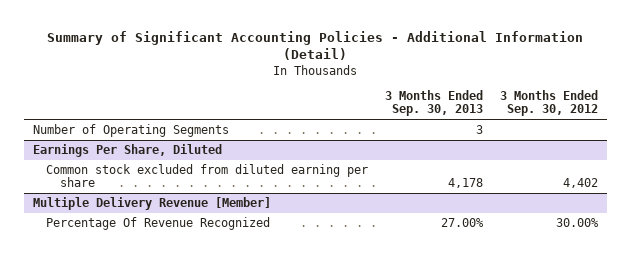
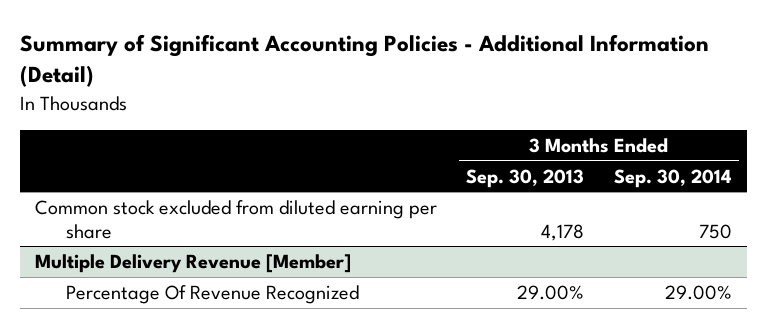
- | 3 Months Ended Sep. 30, 2013 | 3 Months Ended Sep. 30, 2012
+ | 3 Months Ended Sep. 30, 2013 | 3 Months Ended Sep. 30, 2014
- Number of Operating Segments | 3 |
- Earnings Per Share, Diluted
@ Multiple Delivery Revenue [Member]
- Percentage Of Revenue Recognized | 27.00% | 30.00%
+ Percentage Of Revenue Recognized | 29.00% | 29.00%

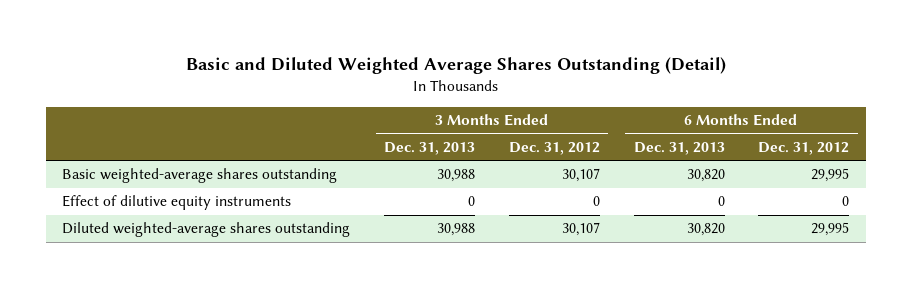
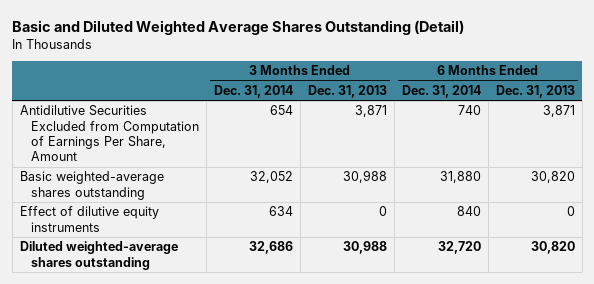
- | 3 Months Ended Dec. 31, 2013 | 3 Months Ended Dec. 31, 2012 | 6 Months Ended Dec. 31, 2013 | 6 Months Ended Dec. 31, 2012
+ | 3 Months Ended Dec. 31, 2014 | 3 Months Ended Dec. 31, 2013 | 6 Months Ended Dec. 31, 2014 | 6 Months Ended Dec. 31, 2013
+ Antidilutive Securities Excluded from Computation of Earnings Per Share, Amount | 654 | 3,871 | 740 | 3,871

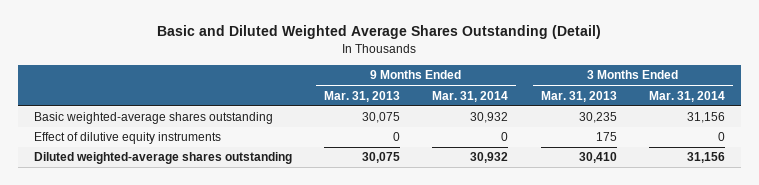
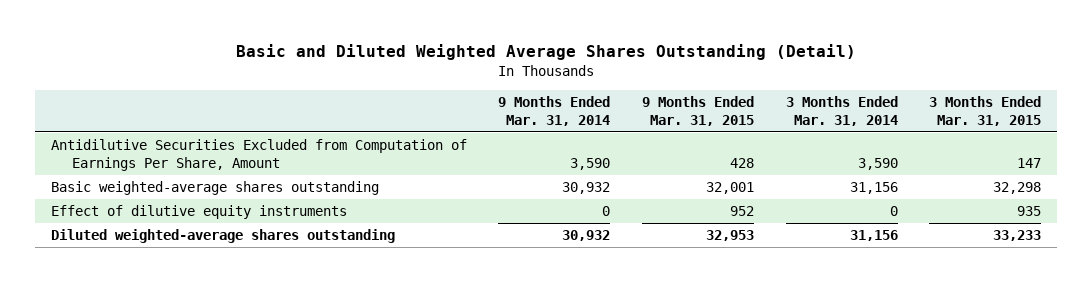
- | 9 Months Ended Mar. 31, 2013 | 9 Months Ended Mar. 31, 2014 | 3 Months Ended Mar. 31, 2013 | 3 Months Ended Mar. 31, 2014
+ | 9 Months Ended Mar. 31, 2014 | 9 Months Ended Mar. 31, 2015 | 3 Months Ended Mar. 31, 2014 | 3 Months Ended Mar. 31, 2015
+ Antidilutive Securities Excluded from Computation of Earnings Per Share, Amount | 3,590 | 428 | 3,590 | 147

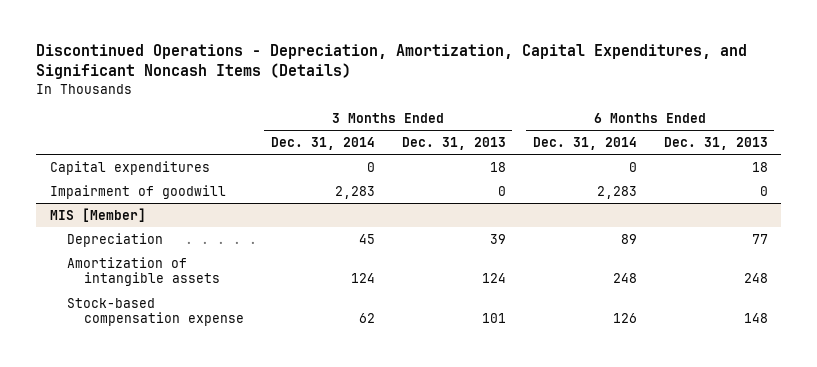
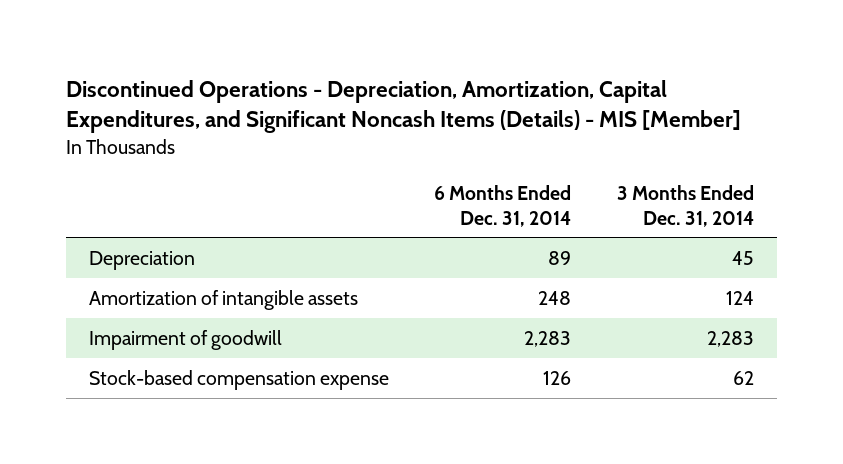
- Discontinued Operations - Depreciation, Amortization, Capital Expenditures, and Significant Noncash Items (Details)
+ Discontinued Operations - Depreciation, Amortization, Capital Expenditures, and Significant Noncash Items (Details) - MIS [Member]
- | 3 Months Ended Dec. 31, 2014 | 3 Months Ended Dec. 31, 2013 | 6 Months Ended Dec. 31, 2014 | 6 Months Ended Dec. 31, 2013
+ | 6 Months Ended Dec. 31, 2014 | 3 Months Ended Dec. 31, 2014
- Capital expenditures | 0 | 18 | 0 | 18
- MIS [Member]
moved down: Impairment of goodwill | 2,283 | 2,283

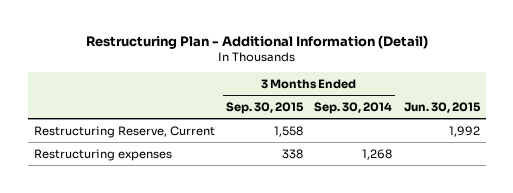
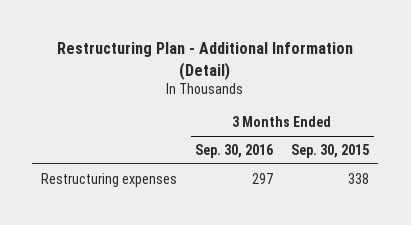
- | 3 Months Ended Sep. 30, 2015 | 3 Months Ended Sep. 30, 2014 | Jun. 30, 2015
+ | 3 Months Ended Sep. 30, 2016 | 3 Months Ended Sep. 30, 2015
- Restructuring Reserve, Current | 1,558 | | 1,992

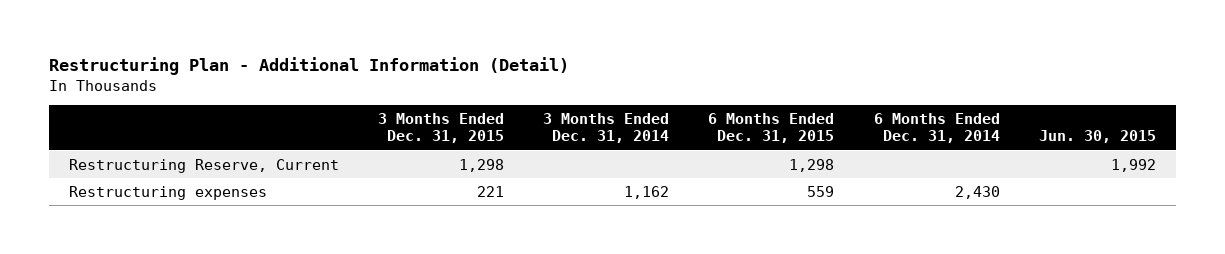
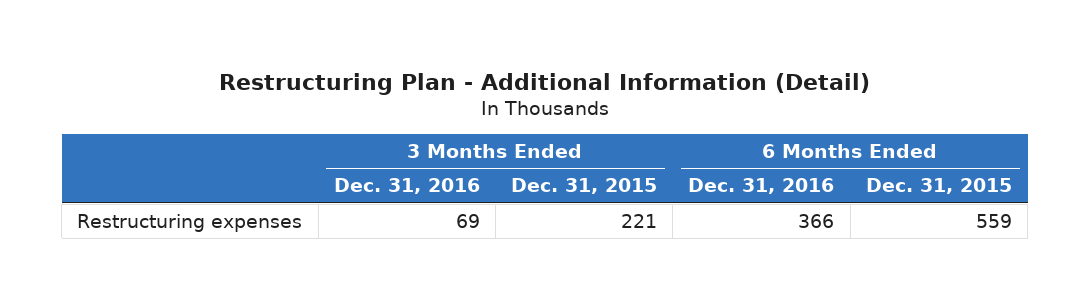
- | 3 Months Ended Dec. 31, 2015 | 3 Months Ended Dec. 31, 2014 | 6 Months Ended Dec. 31, 2015 | 6 Months Ended Dec. 31, 2014 | Jun. 30, 2015
+ | 3 Months Ended Dec. 31, 2016 | 3 Months Ended Dec. 31, 2015 | 6 Months Ended Dec. 31, 2016 | 6 Months Ended Dec. 31, 2015
- Restructuring Reserve, Current | 1,298 | | 1,298 | | 1,992

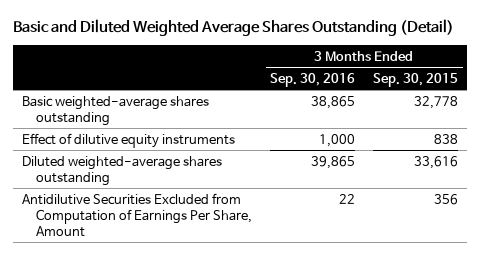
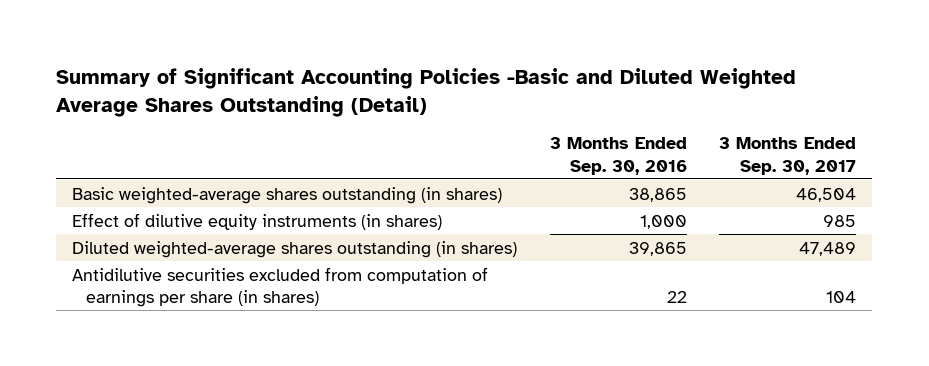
- Basic and Diluted Weighted Average Shares Outstanding (Detail)
+ Summary of Significant Accounting Policies -Basic and Diluted Weighted Average Shares Outstanding (Detail)
- | 3 Months Ended Sep. 30, 2016 | 3 Months Ended Sep. 30, 2015
+ | 3 Months Ended Sep. 30, 2016 | 3 Months Ended Sep. 30, 2017
- Basic weighted-average shares outstanding | 38,865 | 32,778
- Effect of dilutive equity instruments | 1,000 | 838
- Diluted weighted-average shares outstanding | 39,865 | 33,616
- Antidilutive Securities Excluded from Computation of Earnings Per Share, Amount | 22 | 356
+ Basic weighted-average shares outstanding (in shares) | 38,865 | 46,504
+ Effect of dilutive equity instruments (in shares) | 1,000 | 985
+ Diluted weighted-average shares outstanding (in shares) | 39,865 | 47,489
+ Antidilutive securities excluded from computation of earnings per share (in shares) | 22 | 104

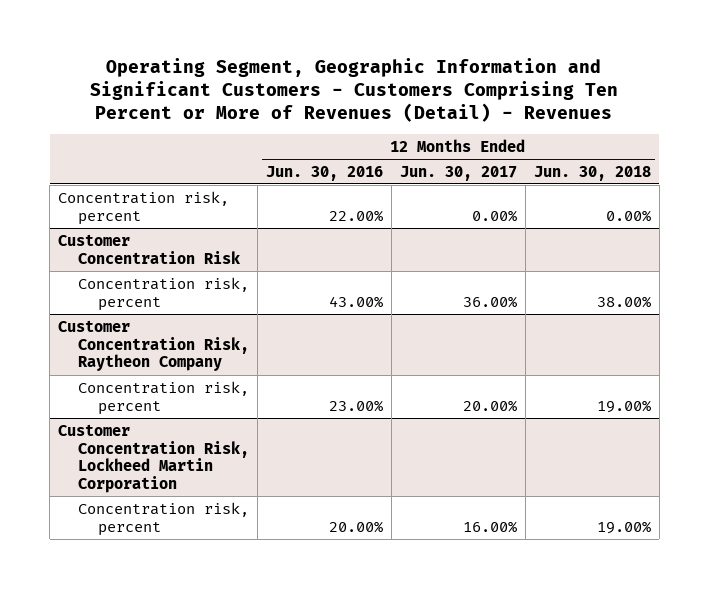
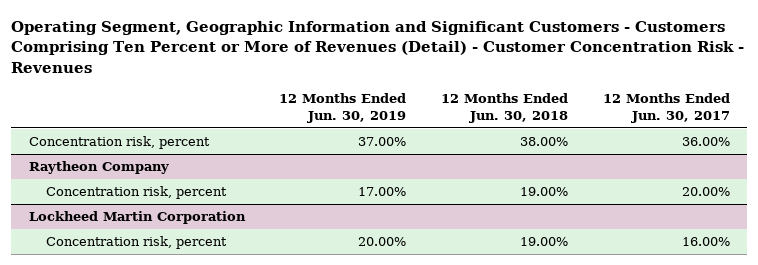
- Operating Segment, Geographic Information and Significant Customers - Customers Comprising Ten Percent or More of Revenues (Detail) - Revenues
+ Operating Segment, Geographic Information and Significant Customers - Customers Comprising Ten Percent or More of Revenues (Detail) - Customer Concentration Risk - Revenues
- | 12 Months Ended Jun. 30, 2016 | 12 Months Ended Jun. 30, 2017 | 12 Months Ended Jun. 30, 2018
+ | 12 Months Ended Jun. 30, 2019 | 12 Months Ended Jun. 30, 2018 | 12 Months Ended Jun. 30, 2017
- Concentration risk, percent | 22.00% | 0.00% | 0.00%
- Customer Concentration Risk
- Customer Concentration Risk, Raytheon Company
+ Raytheon Company
- Customer Concentration Risk, Lockheed Martin Corporation
+ Lockheed Martin Corporation

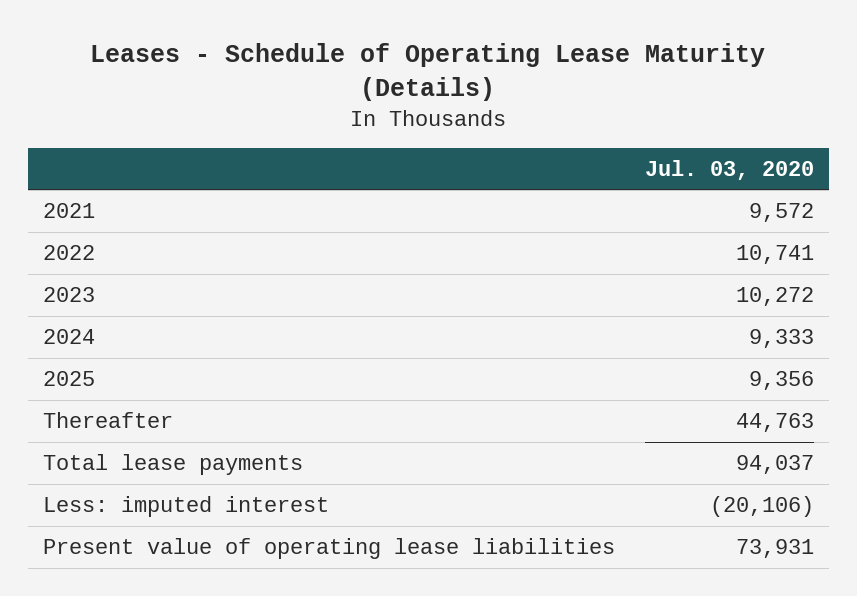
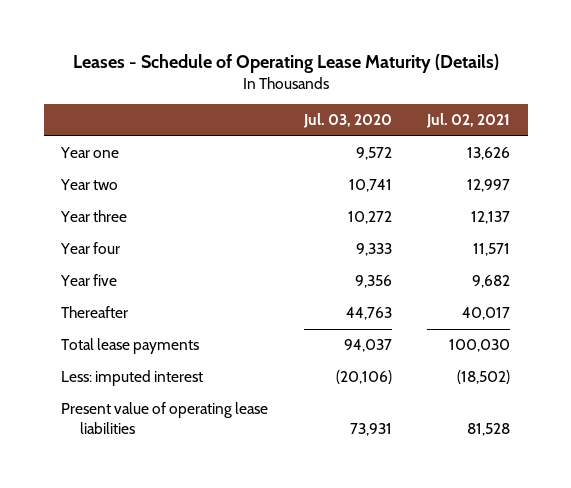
- | Jul. 03, 2020
+ | Jul. 03, 2020 | Jul. 02, 2021
- 2021 | 9,572
- 2022 | 10,741
- 2023 | 10,272
- 2024 | 9,333
- 2025 | 9,356
+ Year one | 9,572 | 13,626
+ Year two | 10,741 | 12,997
+ Year three | 10,272 | 12,137
+ Year four | 9,333 | 11,571
+ Year five | 9,356 | 9,682

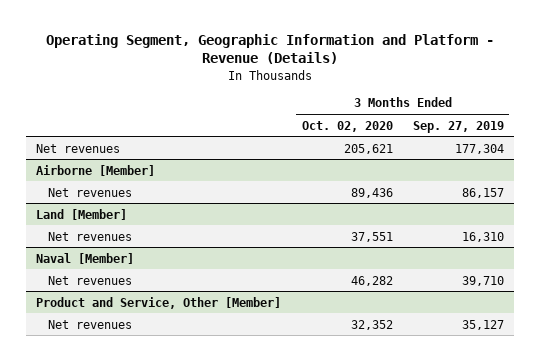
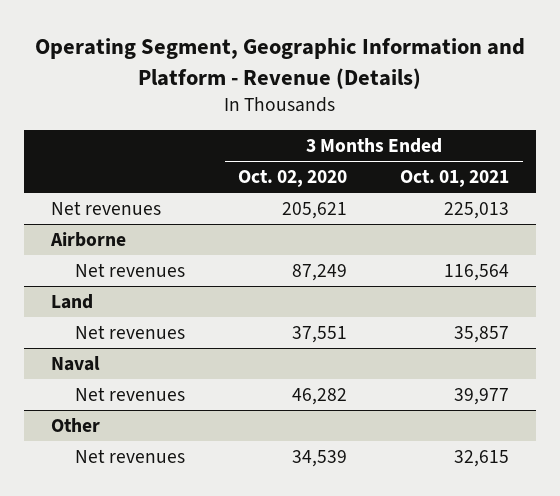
- | 3 Months Ended Oct. 02, 2020 | 3 Months Ended Sep. 27, 2019
+ | 3 Months Ended Oct. 02, 2020 | 3 Months Ended Oct. 01, 2021
- Airborne [Member]
- Net revenues | 89,436 | 86,157
- Land [Member]
+ Airborne
+ Net revenues | 87,249 | 116,564
+ Land
- Naval [Member]
+ Naval
- Product and Service, Other [Member]
- Net revenues | 32,352 | 35,127
+ Other
+ Net revenues | 34,539 | 32,615

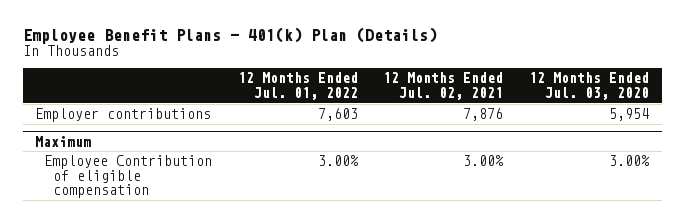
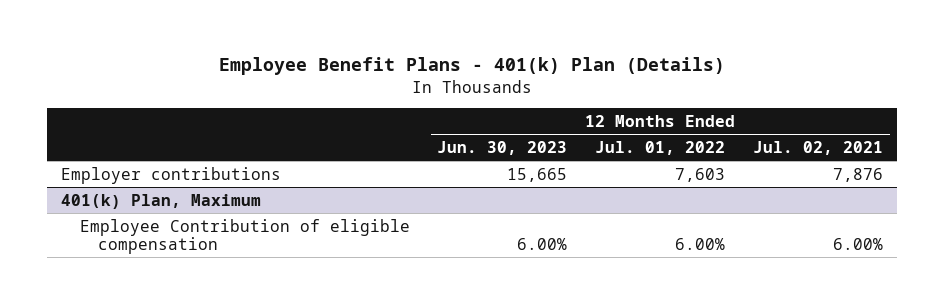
- | 12 Months Ended Jul. 01, 2022 | 12 Months Ended Jul. 02, 2021 | 12 Months Ended Jul. 03, 2020
+ | 12 Months Ended Jun. 30, 2023 | 12 Months Ended Jul. 01, 2022 | 12 Months Ended Jul. 02, 2021
- Maximum
- Employee Contribution of eligible compensation | 3.00% | 3.00% | 3.00%
+ 401(k) Plan, Maximum
+ Employee Contribution of eligible compensation | 6.00% | 6.00% | 6.00%

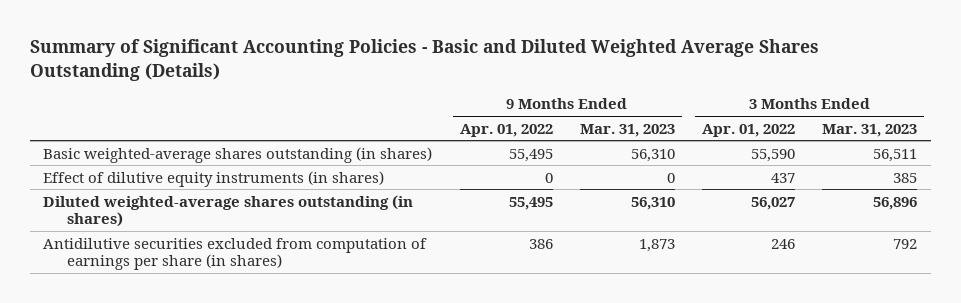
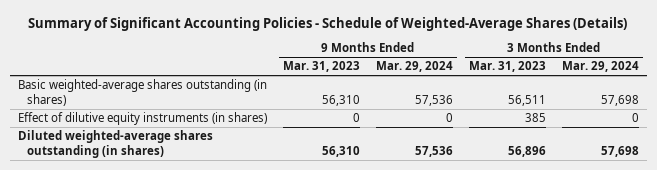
- Summary of Significant Accounting Policies - Basic and Diluted Weighted Average Shares Outstanding (Details)
+ Summary of Significant Accounting Policies - Schedule of Weighted-Average Shares (Details)
- | 9 Months Ended Apr. 01, 2022 | 9 Months Ended Mar. 31, 2023 | 3 Months Ended Apr. 01, 2022 | 3 Months Ended Mar. 31, 2023
+ | 9 Months Ended Mar. 31, 2023 | 9 Months Ended Mar. 29, 2024 | 3 Months Ended Mar. 31, 2023 | 3 Months Ended Mar. 29, 2024
- Antidilutive securities excluded from computation of earnings per share (in shares) | 386 | 1,873 | 246 | 792

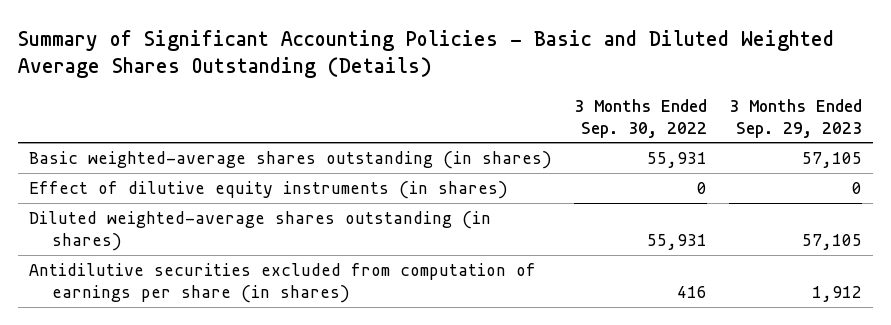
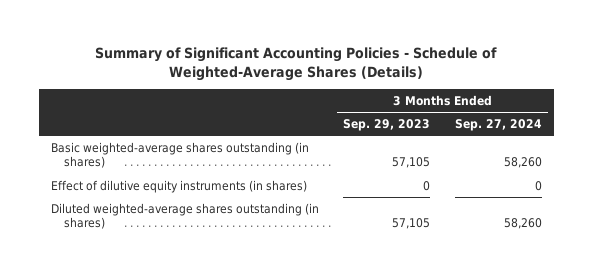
- Summary of Significant Accounting Policies - Basic and Diluted Weighted Average Shares Outstanding (Details)
+ Summary of Significant Accounting Policies - Schedule of Weighted-Average Shares (Details)
- | 3 Months Ended Sep. 30, 2022 | 3 Months Ended Sep. 29, 2023
+ | 3 Months Ended Sep. 29, 2023 | 3 Months Ended Sep. 27, 2024
- Antidilutive securities excluded from computation of earnings per share (in shares) | 416 | 1,912

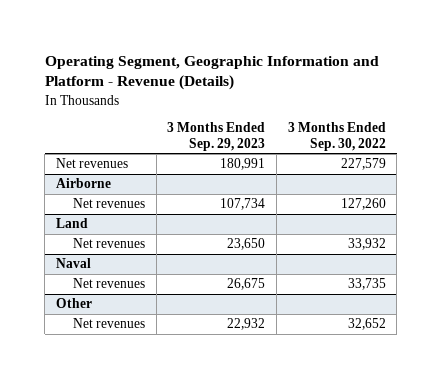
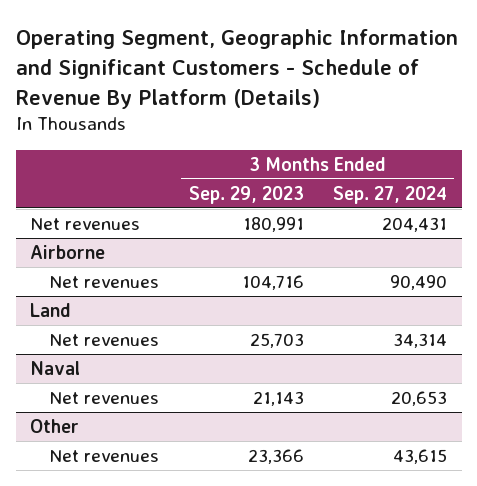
- Operating Segment, Geographic Information and Platform - Revenue (Details)
+ Operating Segment, Geographic Information and Significant Customers - Schedule of Revenue By Platform (Details)
- | 3 Months Ended Sep. 29, 2023 | 3 Months Ended Sep. 30, 2022
+ | 3 Months Ended Sep. 29, 2023 | 3 Months Ended Sep. 27, 2024
@ Airborne
- Net revenues | 107,734 | 127,260
+ Net revenues | 104,716 | 90,490
@ Land
- Net revenues | 23,650 | 33,932
+ Net revenues | 25,703 | 34,314
@ Naval
- Net revenues | 26,675 | 33,735
+ Net revenues | 21,143 | 20,653
@ Other
- Net revenues | 22,932 | 32,652
+ Net revenues | 23,366 | 43,615

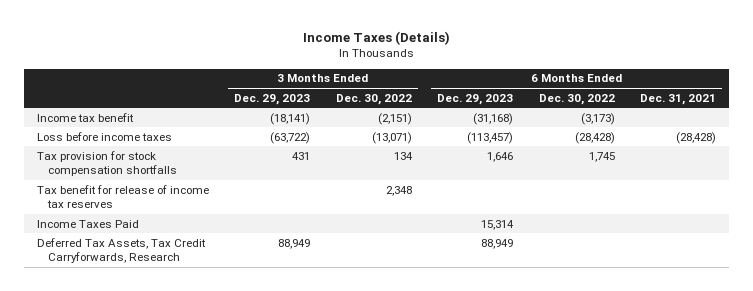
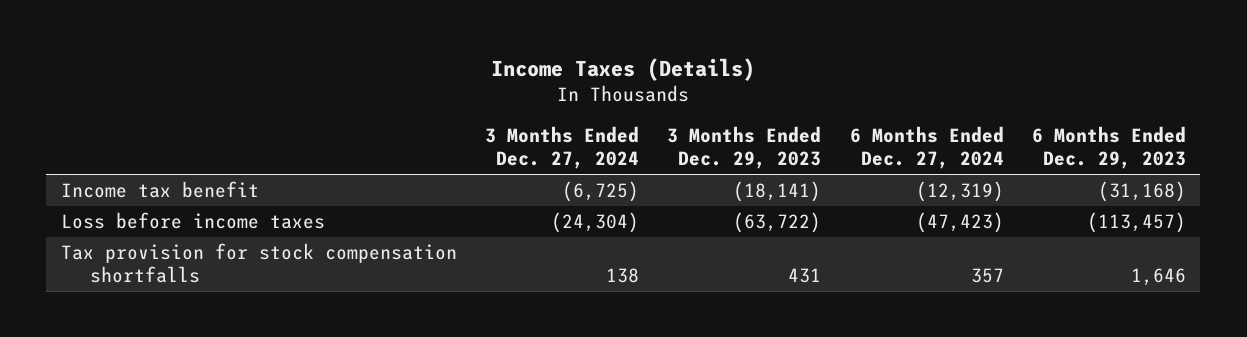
- | 3 Months Ended Dec. 29, 2023 | 3 Months Ended Dec. 30, 2022 | 6 Months Ended Dec. 29, 2023 | 6 Months Ended Dec. 30, 2022 | 6 Months Ended Dec. 31, 2021
+ | 3 Months Ended Dec. 27, 2024 | 3 Months Ended Dec. 29, 2023 | 6 Months Ended Dec. 27, 2024 | 6 Months Ended Dec. 29, 2023
- Tax benefit for release of income tax reserves | | 2,348 | | |
- Income Taxes Paid | | | 15,314 | |
- Deferred Tax Assets, Tax Credit Carryforwards, Research | 88,949 | | 88,949 | |

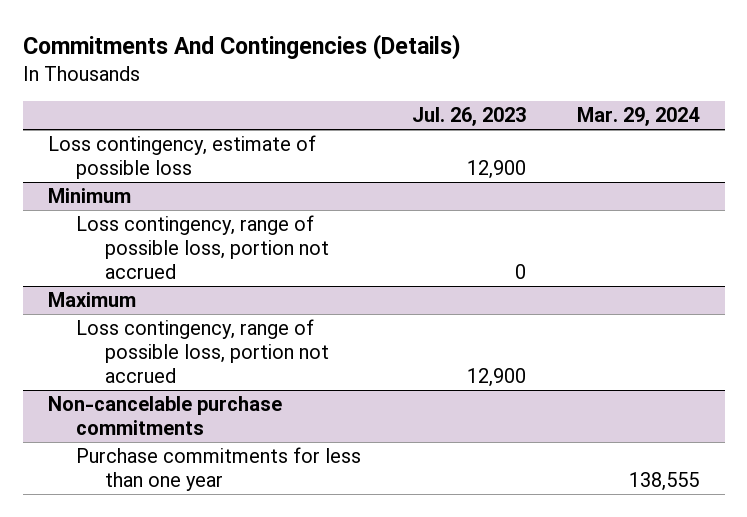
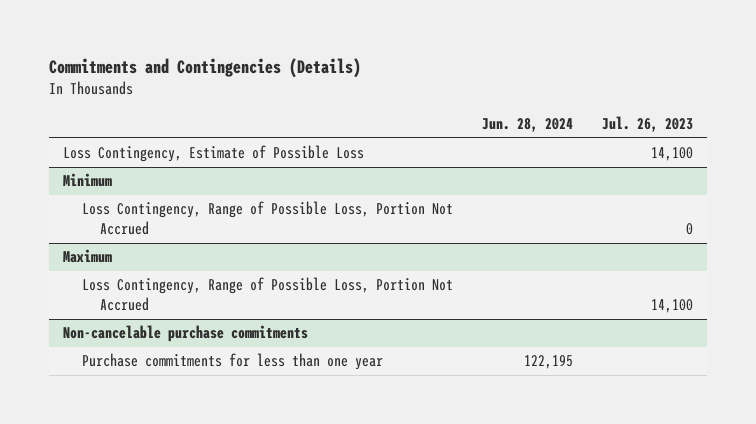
- Commitments And Contingencies (Details)
+ Commitments and Contingencies (Details)
- | Jul. 26, 2023 | Mar. 29, 2024
+ | Jun. 28, 2024 | Jul. 26, 2023
- Loss contingency, estimate of possible loss | 12,900 |
+ Loss Contingency, Estimate of Possible Loss | | 14,100
@ Minimum
- Loss contingency, range of possible loss, portion not accrued | 0 |
+ Loss Contingency, Range of Possible Loss, Portion Not Accrued | | 0
@ Maximum
- Loss contingency, range of possible loss, portion not accrued | 12,900 |
+ Loss Contingency, Range of Possible Loss, Portion Not Accrued | | 14,100

